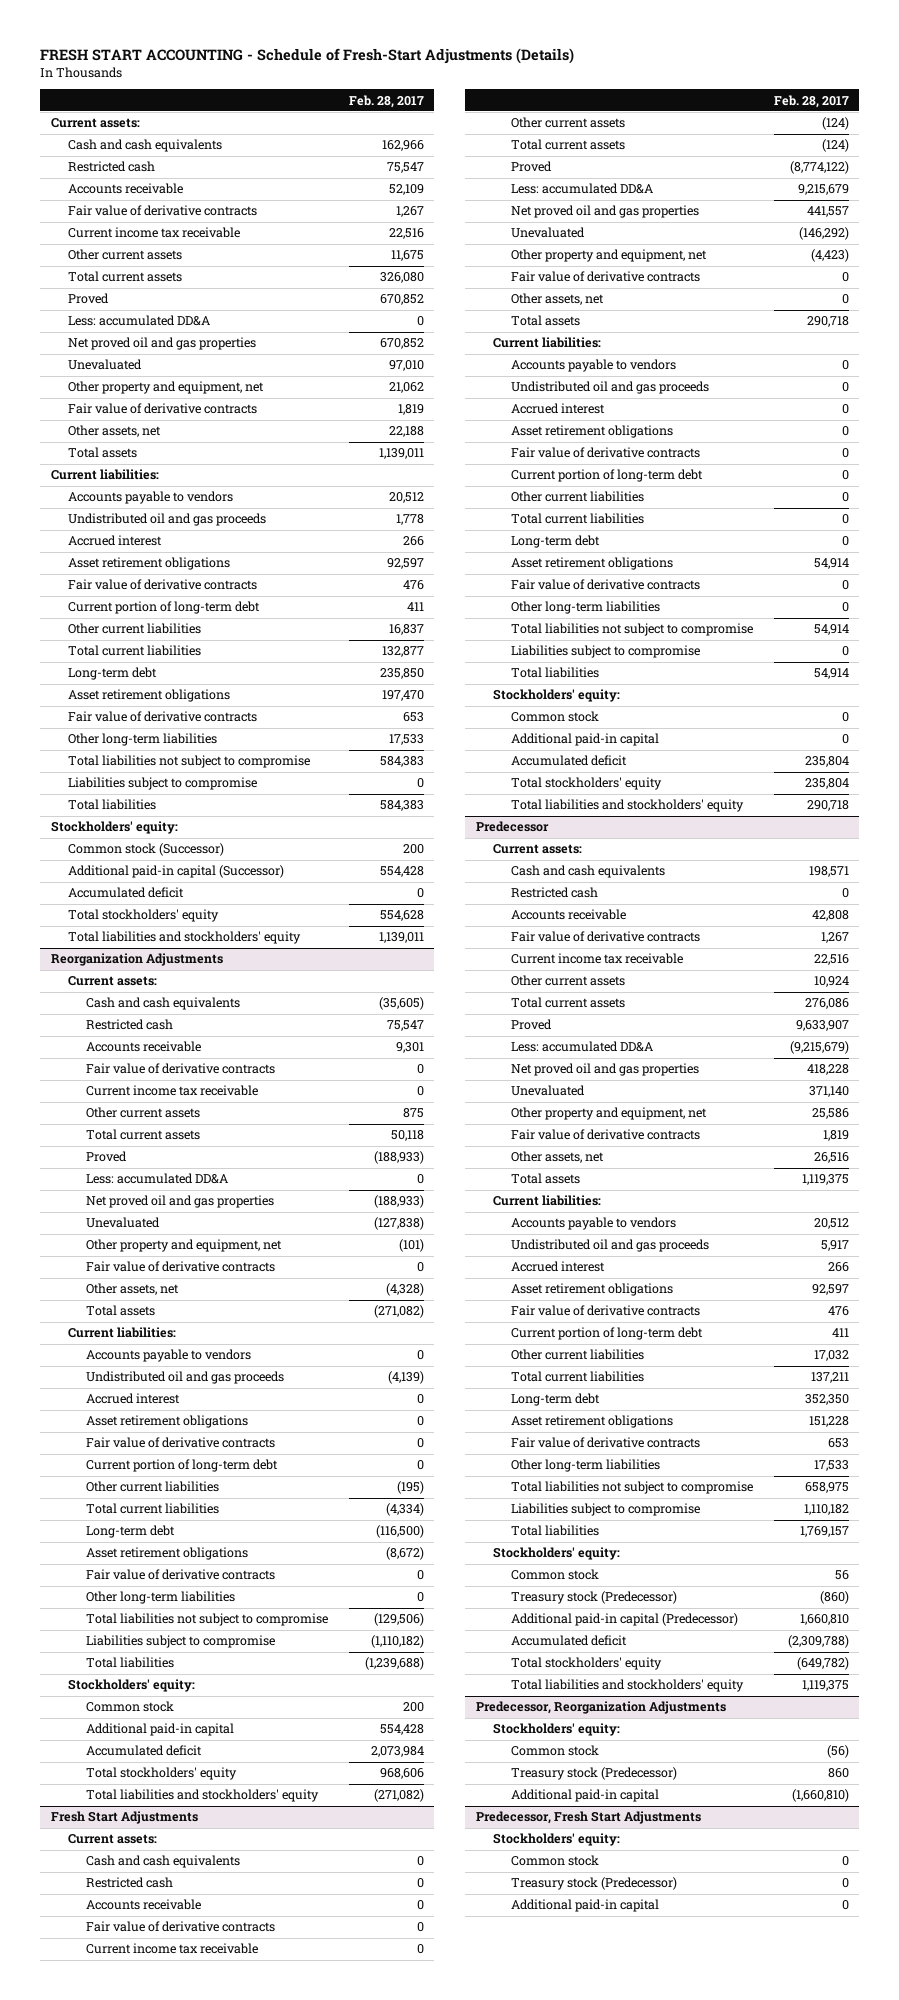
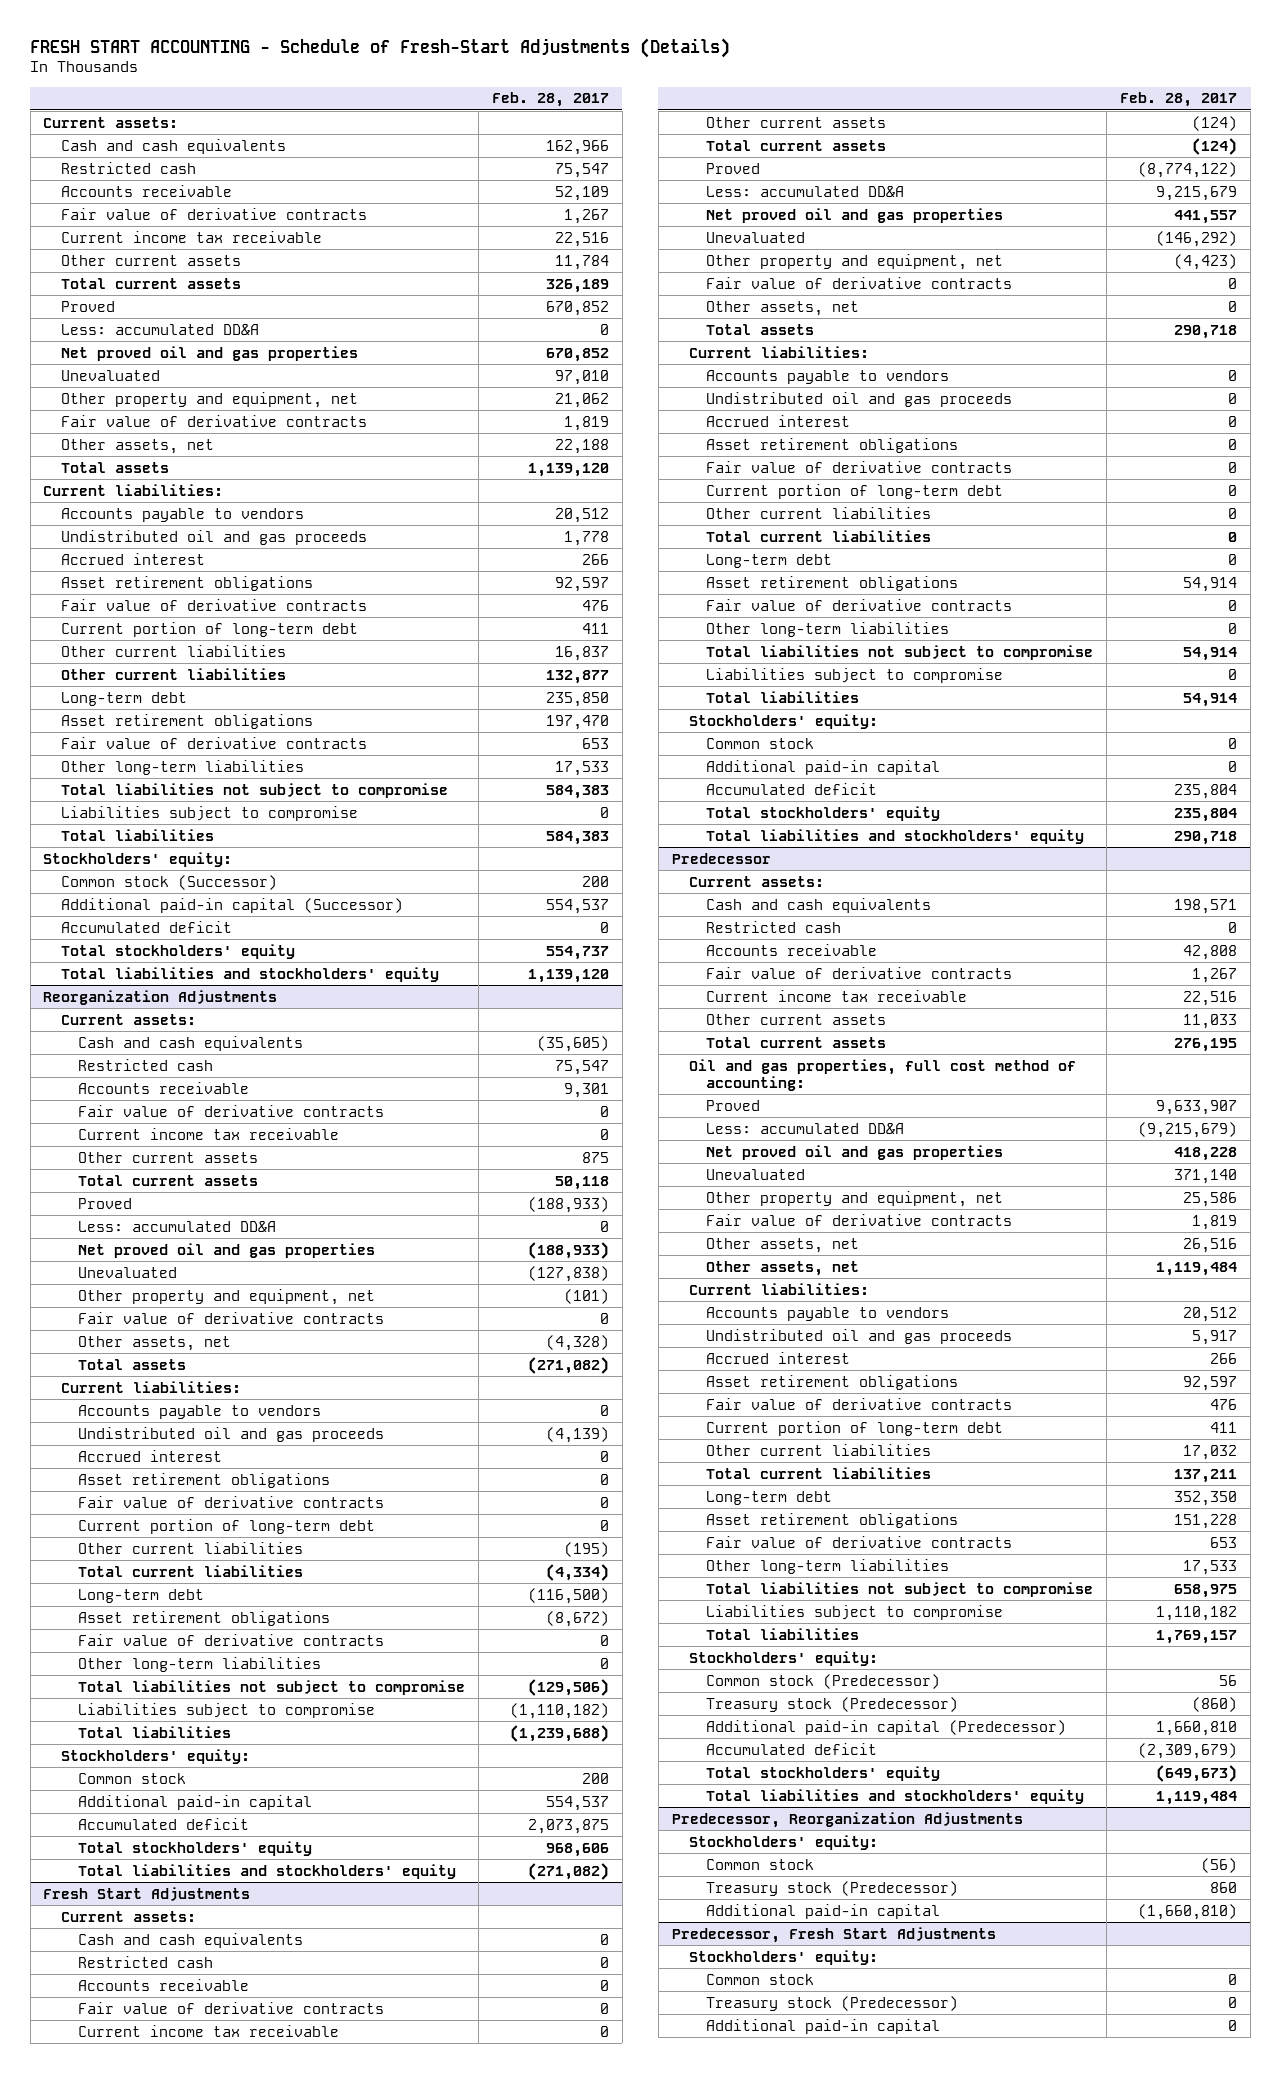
- Other current assets | 11,675
- Total current assets | 326,080
+ Other current assets | 11,784
+ Total current assets | 326,189
- Total assets | 1,139,011
+ Total assets | 1,139,120
- Total current liabilities | 132,877
+ Other current liabilities | 132,877
- Additional paid-in capital (Successor) | 554,428
+ Additional paid-in capital (Successor) | 554,537
- Total stockholders' equity | 554,628
- Total liabilities and stockholders' equity | 1,139,011
+ Total stockholders' equity | 554,737
+ Total liabilities and stockholders' equity | 1,139,120
@ Reorganization Adjustments
- Additional paid-in capital | 554,428
- Accumulated deficit | 2,073,984
+ Additional paid-in capital | 554,537
+ Accumulated deficit | 2,073,875
@ Predecessor
- Other current assets | 10,924
- Total current assets | 276,086
+ Other current assets | 11,033
+ Total current assets | 276,195
+ Oil and gas properties, full cost method of accounting:
- Total assets | 1,119,375
+ Other assets, net | 1,119,484
- Common stock | 56
+ Common stock (Predecessor) | 56
- Accumulated deficit | (2,309,788)
- Total stockholders' equity | (649,782)
- Total liabilities and stockholders' equity | 1,119,375
+ Accumulated deficit | (2,309,679)
+ Total stockholders' equity | (649,673)
+ Total liabilities and stockholders' equity | 1,119,484

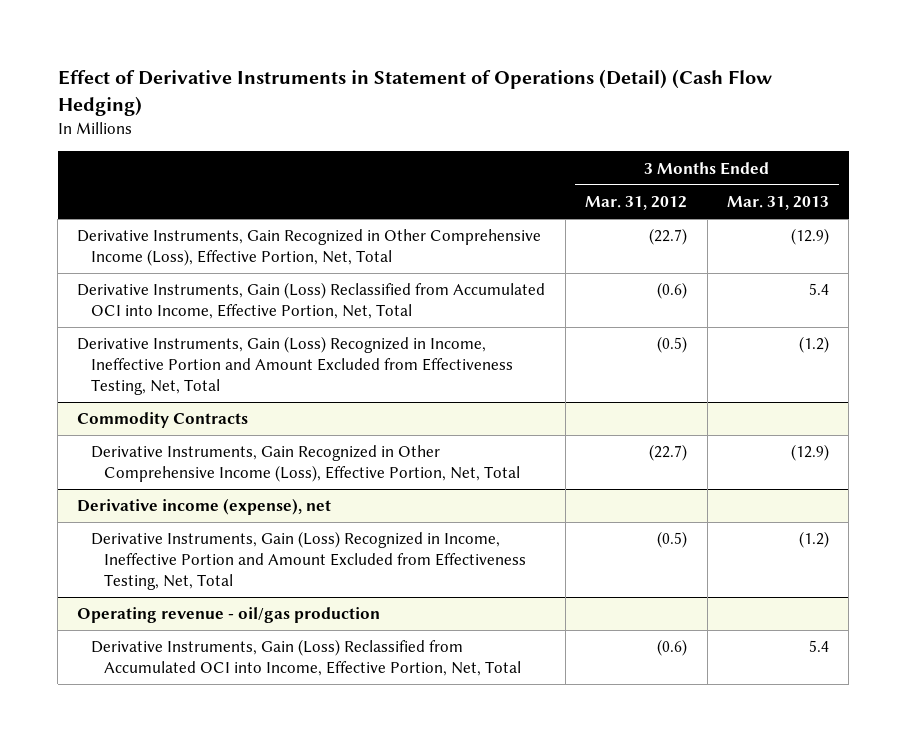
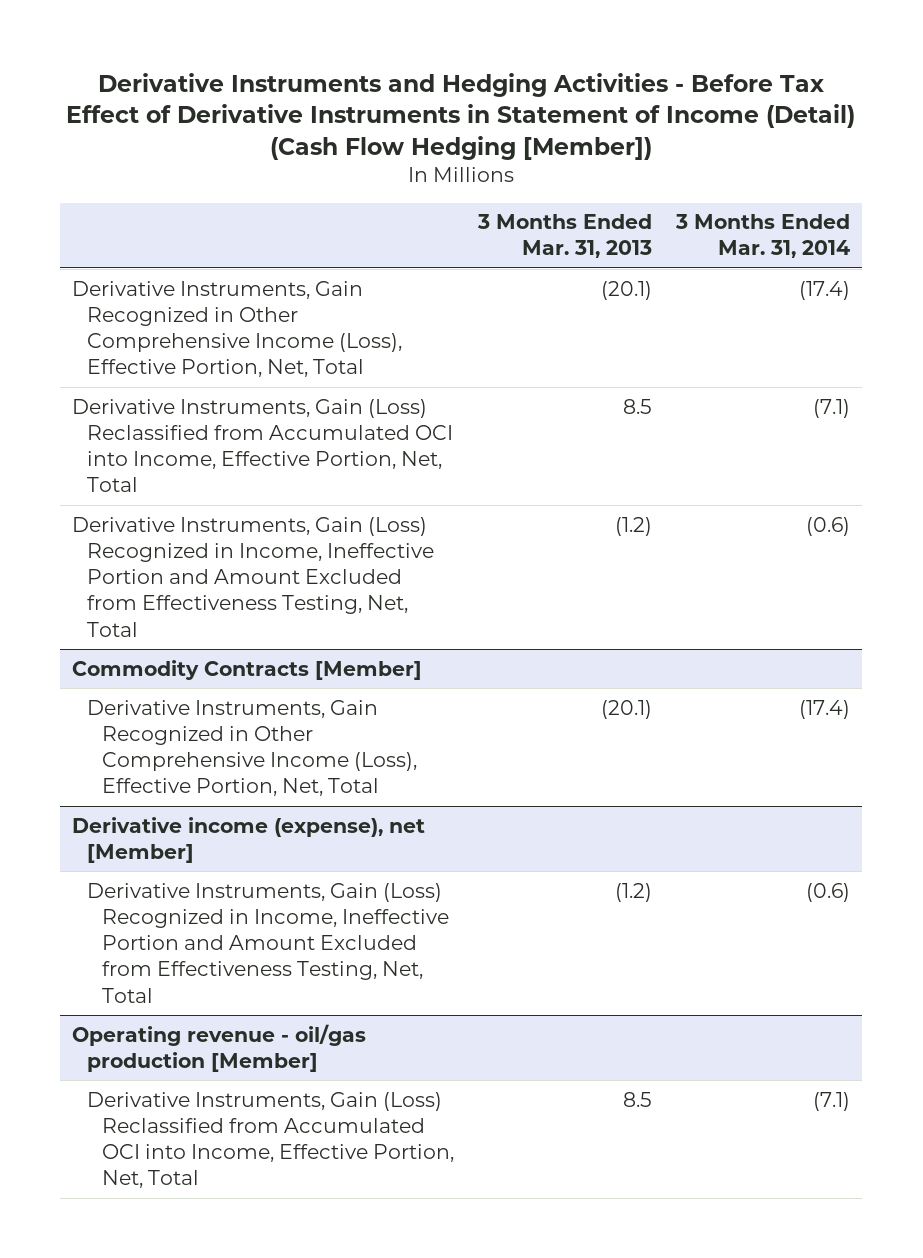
- Effect of Derivative Instruments in Statement of Operations (Detail) (Cash Flow Hedging)
+ Derivative Instruments and Hedging Activities - Before Tax Effect of Derivative Instruments in Statement of Income (Detail) (Cash Flow Hedging [Member])
- | 3 Months Ended Mar. 31, 2012 | 3 Months Ended Mar. 31, 2013
+ | 3 Months Ended Mar. 31, 2013 | 3 Months Ended Mar. 31, 2014
- Derivative Instruments, Gain Recognized in Other Comprehensive Income (Loss), Effective Portion, Net, Total | (22.7) | (12.9)
- Derivative Instruments, Gain (Loss) Reclassified from Accumulated OCI into Income, Effective Portion, Net, Total | (0.6) | 5.4
+ Derivative Instruments, Gain Recognized in Other Comprehensive Income (Loss), Effective Portion, Net, Total | (20.1) | (17.4)
+ Derivative Instruments, Gain (Loss) Reclassified from Accumulated OCI into Income, Effective Portion, Net, Total | 8.5 | (7.1)
- Commodity Contracts
- Derivative Instruments, Gain Recognized in Other Comprehensive Income (Loss), Effective Portion, Net, Total | (22.7) | (12.9)
- Derivative income (expense), net
+ Commodity Contracts [Member]
+ Derivative Instruments, Gain Recognized in Other Comprehensive Income (Loss), Effective Portion, Net, Total | (20.1) | (17.4)
+ Derivative income (expense), net [Member]
- Operating revenue - oil/gas production
- Derivative Instruments, Gain (Loss) Reclassified from Accumulated OCI into Income, Effective Portion, Net, Total | (0.6) | 5.4
+ Operating revenue - oil/gas production [Member]
+ Derivative Instruments, Gain (Loss) Reclassified from Accumulated OCI into Income, Effective Portion, Net, Total | 8.5 | (7.1)

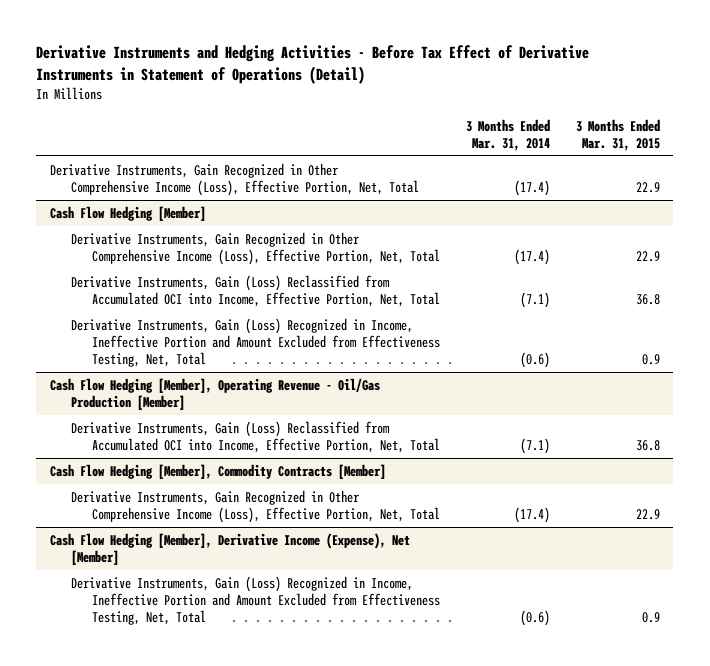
- Derivative Instruments and Hedging Activities - Before Tax Effect of Derivative Instruments in Statement of Income (Detail) (Cash Flow Hedging [Member])
+ Derivative Instruments and Hedging Activities - Before Tax Effect of Derivative Instruments in Statement of Operations (Detail)
- | 3 Months Ended Mar. 31, 2013 | 3 Months Ended Mar. 31, 2014
+ | 3 Months Ended Mar. 31, 2014 | 3 Months Ended Mar. 31, 2015
+ Cash Flow Hedging [Member]
+ Derivative Instruments, Gain Recognized in Other Comprehensive Income (Loss), Effective Portion, Net, Total | (17.4) | 22.9
- Commodity Contracts [Member]
+ Cash Flow Hedging [Member], Operating Revenue - Oil/Gas Production [Member]
+ Derivative Instruments, Gain (Loss) Reclassified from Accumulated OCI into Income, Effective Portion, Net, Total | (7.1) | 36.8
+ Cash Flow Hedging [Member], Commodity Contracts [Member]
- Derivative income (expense), net [Member]
+ Cash Flow Hedging [Member], Derivative Income (Expense), Net [Member]
- Operating revenue - oil/gas production [Member]
- Derivative Instruments, Gain (Loss) Reclassified from Accumulated OCI into Income, Effective Portion, Net, Total | 8.5 | (7.1)

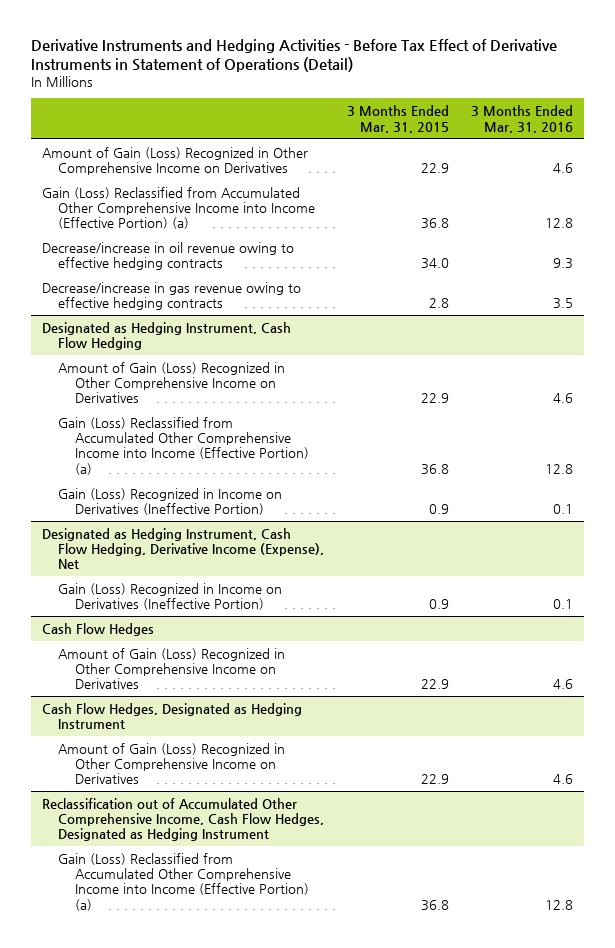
- | 3 Months Ended Mar. 31, 2014 | 3 Months Ended Mar. 31, 2015
+ | 3 Months Ended Mar. 31, 2015 | 3 Months Ended Mar. 31, 2016
- Derivative Instruments, Gain Recognized in Other Comprehensive Income (Loss), Effective Portion, Net, Total | (17.4) | 22.9
- Cash Flow Hedging [Member]
- Derivative Instruments, Gain Recognized in Other Comprehensive Income (Loss), Effective Portion, Net, Total | (17.4) | 22.9
- Derivative Instruments, Gain (Loss) Reclassified from Accumulated OCI into Income, Effective Portion, Net, Total | (7.1) | 36.8
- Derivative Instruments, Gain (Loss) Recognized in Income, Ineffective Portion and Amount Excluded from Effectiveness Testing, Net, Total | (0.6) | 0.9
- Cash Flow Hedging [Member], Operating Revenue - Oil/Gas Production [Member]
- Derivative Instruments, Gain (Loss) Reclassified from Accumulated OCI into Income, Effective Portion, Net, Total | (7.1) | 36.8
- Cash Flow Hedging [Member], Commodity Contracts [Member]
- Derivative Instruments, Gain Recognized in Other Comprehensive Income (Loss), Effective Portion, Net, Total | (17.4) | 22.9
- Cash Flow Hedging [Member], Derivative Income (Expense), Net [Member]
- Derivative Instruments, Gain (Loss) Recognized in Income, Ineffective Portion and Amount Excluded from Effectiveness Testing, Net, Total | (0.6) | 0.9
+ Amount of Gain (Loss) Recognized in Other Comprehensive Income on Derivatives | 22.9 | 4.6
+ Gain (Loss) Reclassified from Accumulated Other Comprehensive Income into Income (Effective Portion) (a) | 36.8 | 12.8
+ Decrease/increase in oil revenue owing to effective hedging contracts | 34.0 | 9.3
+ Decrease/increase in gas revenue owing to effective hedging contracts | 2.8 | 3.5
+ Designated as Hedging Instrument, Cash Flow Hedging
+ Amount of Gain (Loss) Recognized in Other Comprehensive Income on Derivatives | 22.9 | 4.6
+ Gain (Loss) Reclassified from Accumulated Other Comprehensive Income into Income (Effective Portion) (a) | 36.8 | 12.8
+ Gain (Loss) Recognized in Income on Derivatives (Ineffective Portion) | 0.9 | 0.1
+ Designated as Hedging Instrument, Cash Flow Hedging, Derivative Income (Expense), Net
+ Gain (Loss) Recognized in Income on Derivatives (Ineffective Portion) | 0.9 | 0.1
+ Cash Flow Hedges
+ Amount of Gain (Loss) Recognized in Other Comprehensive Income on Derivatives | 22.9 | 4.6
+ Cash Flow Hedges, Designated as Hedging Instrument
+ Amount of Gain (Loss) Recognized in Other Comprehensive Income on Derivatives | 22.9 | 4.6
+ Reclassification out of Accumulated Other Comprehensive Income, Cash Flow Hedges, Designated as Hedging Instrument
+ Gain (Loss) Reclassified from Accumulated Other Comprehensive Income into Income (Effective Portion) (a) | 36.8 | 12.8

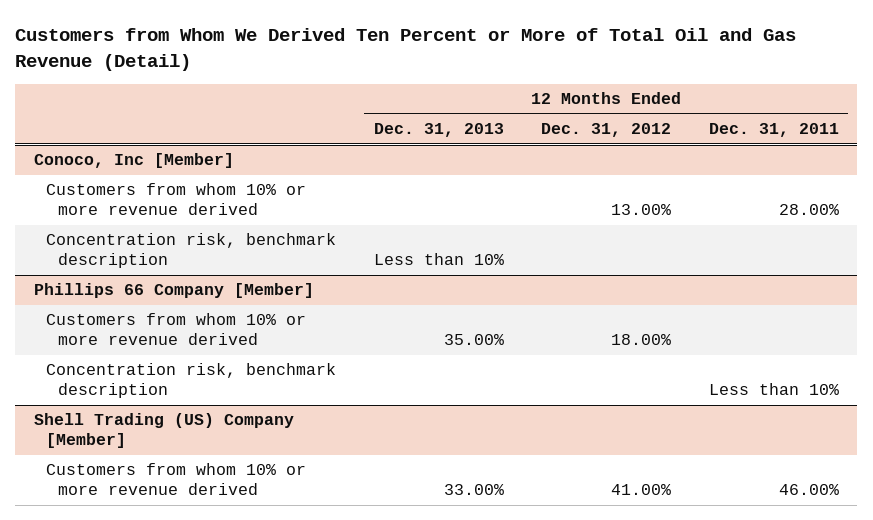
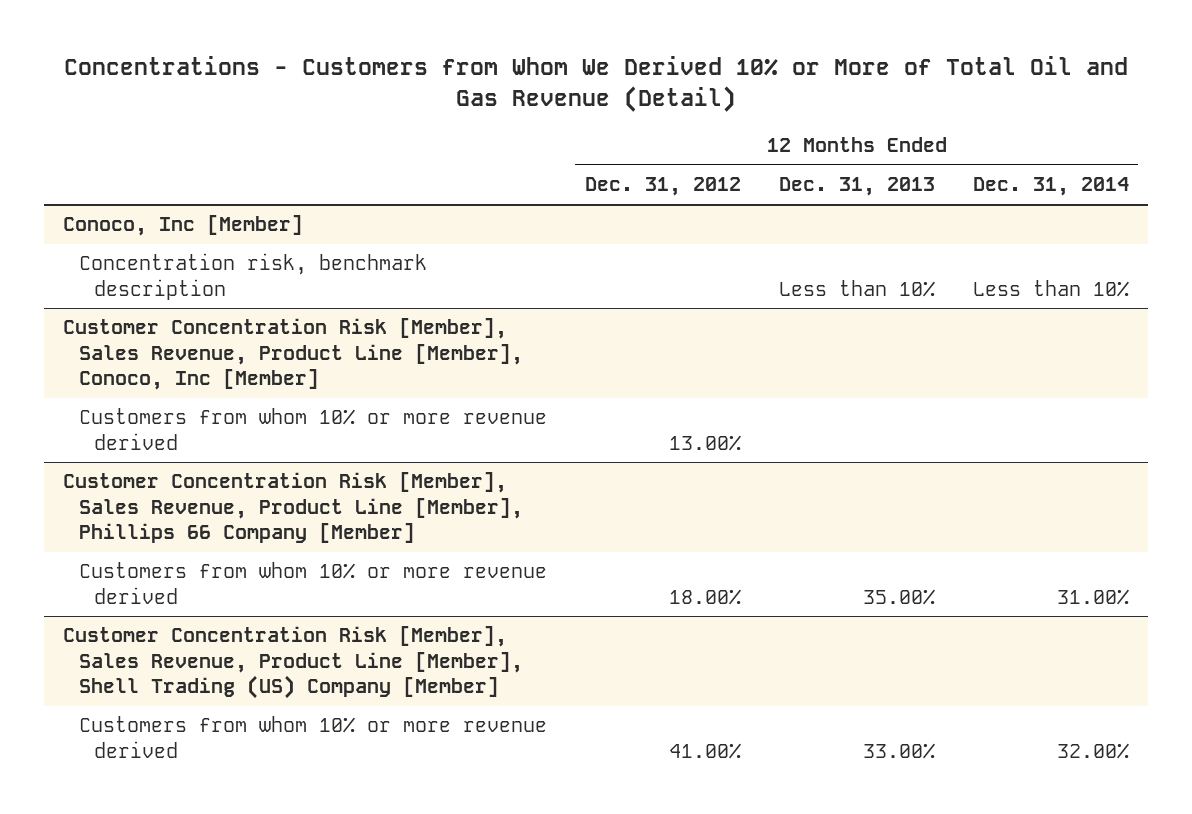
- Customers from Whom We Derived Ten Percent or More of Total Oil and Gas Revenue (Detail)
+ Concentrations - Customers from Whom We Derived 10% or More of Total Oil and Gas Revenue (Detail)
- | 12 Months Ended Dec. 31, 2013 | 12 Months Ended Dec. 31, 2012 | 12 Months Ended Dec. 31, 2011
+ | 12 Months Ended Dec. 31, 2012 | 12 Months Ended Dec. 31, 2013 | 12 Months Ended Dec. 31, 2014
@ Conoco, Inc [Member]
- Customers from whom 10% or more revenue derived | | 13.00% | 28.00%
- Phillips 66 Company [Member]
+ Customer Concentration Risk [Member], Sales Revenue, Product Line [Member], Conoco, Inc [Member]
+ Customers from whom 10% or more revenue derived | 13.00% | |
+ Customer Concentration Risk [Member], Sales Revenue, Product Line [Member], Phillips 66 Company [Member]
- Concentration risk, benchmark description | | | Less than 10%
- Shell Trading (US) Company [Member]
+ Customer Concentration Risk [Member], Sales Revenue, Product Line [Member], Shell Trading (US) Company [Member]

